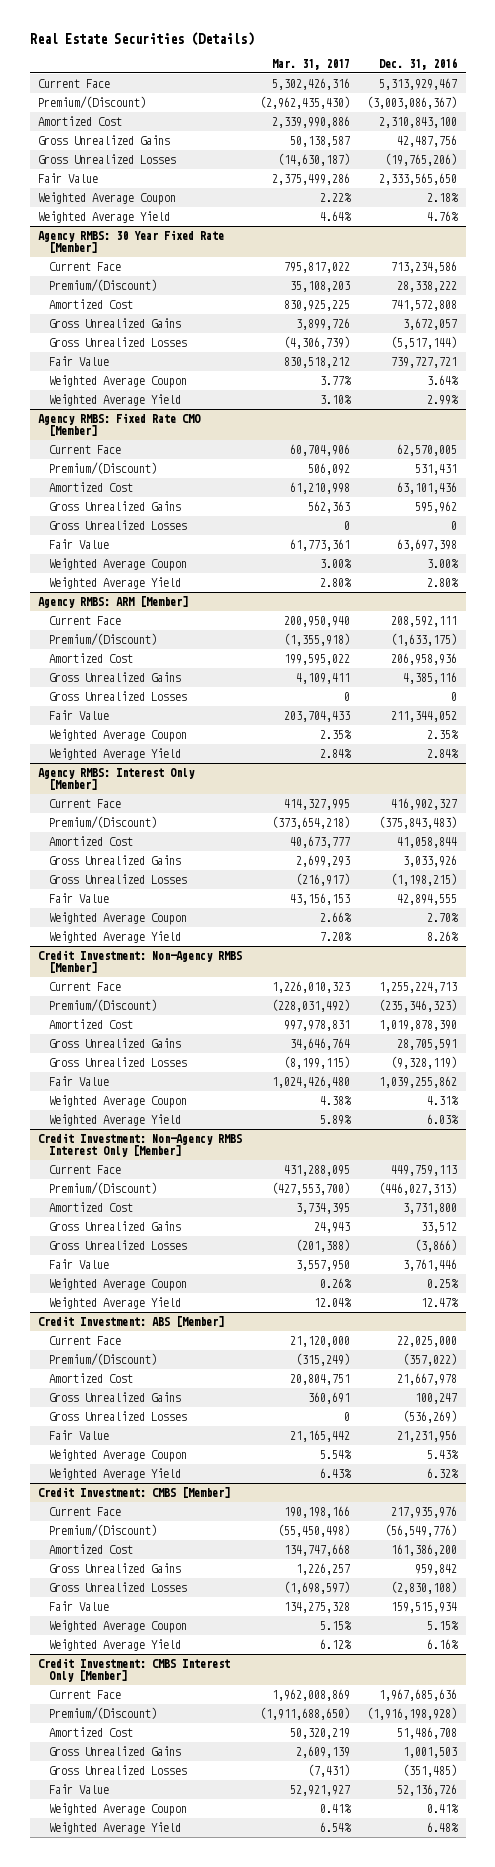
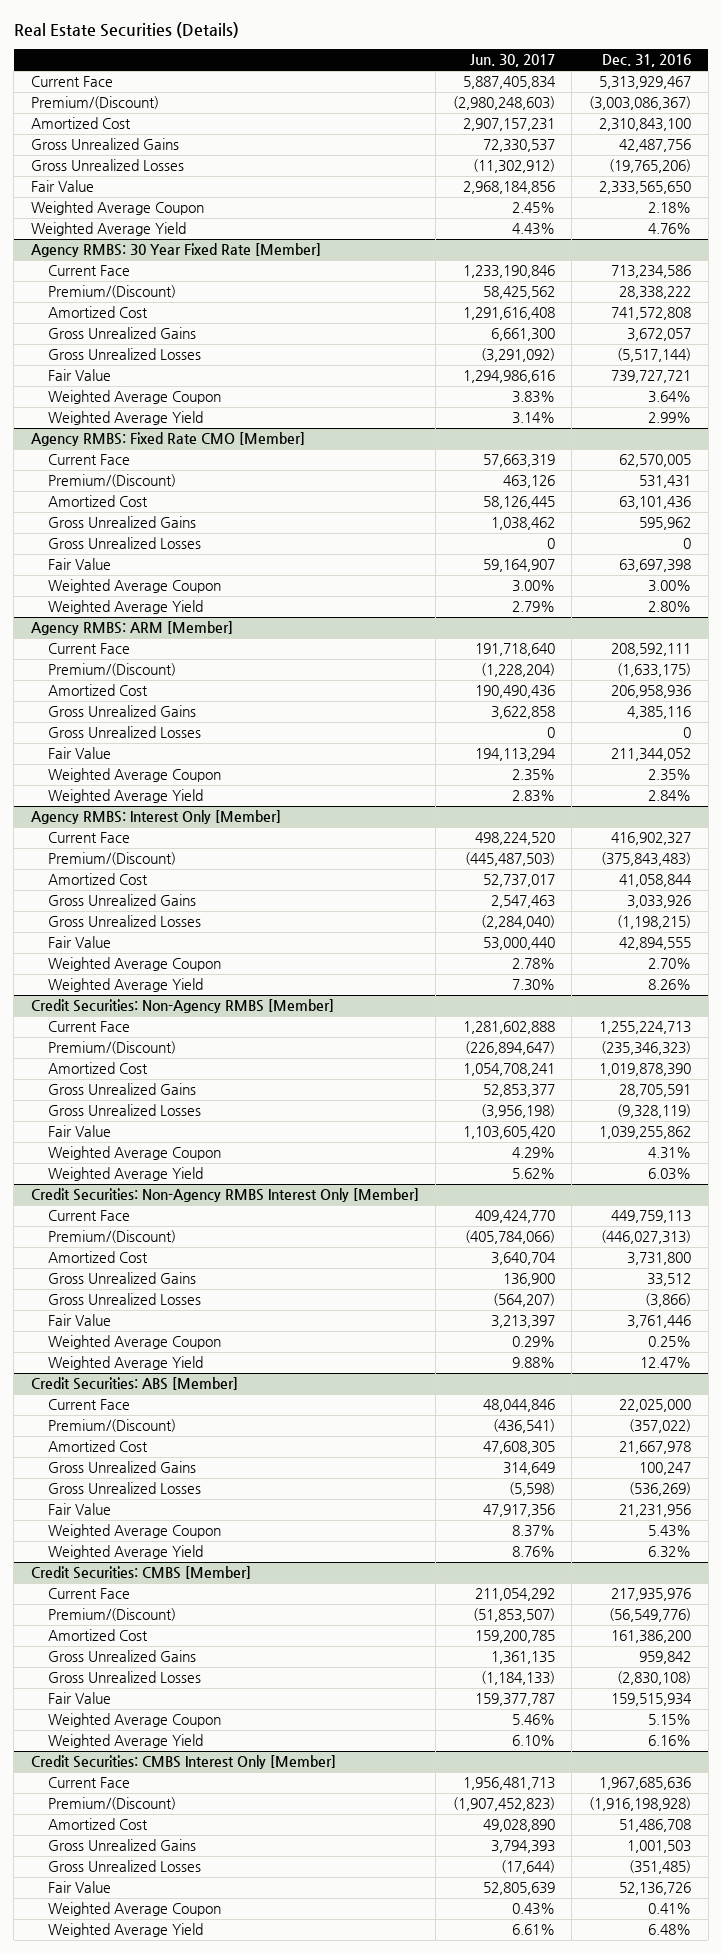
- | Mar. 31, 2017 | Dec. 31, 2016
+ | Jun. 30, 2017 | Dec. 31, 2016
- Credit Investment: Non-Agency RMBS [Member]
+ Credit Securities: Non-Agency RMBS [Member]
- Credit Investment: Non-Agency RMBS Interest Only [Member]
+ Credit Securities: Non-Agency RMBS Interest Only [Member]
- Credit Investment: ABS [Member]
+ Credit Securities: ABS [Member]
- Credit Investment: CMBS [Member]
+ Credit Securities: CMBS [Member]
- Credit Investment: CMBS Interest Only [Member]
+ Credit Securities: CMBS Interest Only [Member]

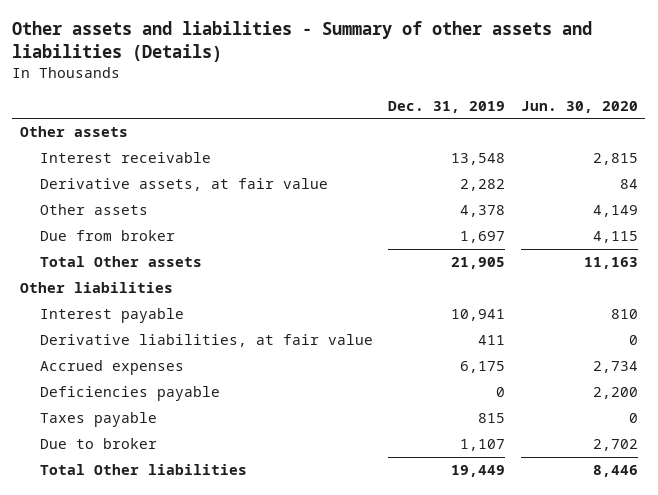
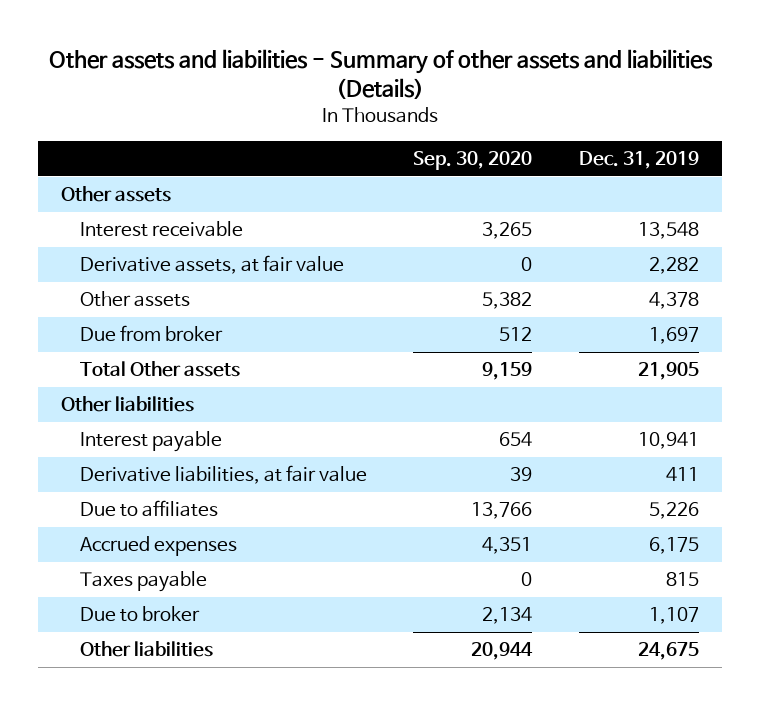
- | Dec. 31, 2019 | Jun. 30, 2020
+ | Sep. 30, 2020 | Dec. 31, 2019
+ Due to affiliates | 13,766 | 5,226
- Deficiencies payable | 0 | 2,200
- Total Other liabilities | 19,449 | 8,446
+ Other liabilities | 20,944 | 24,675

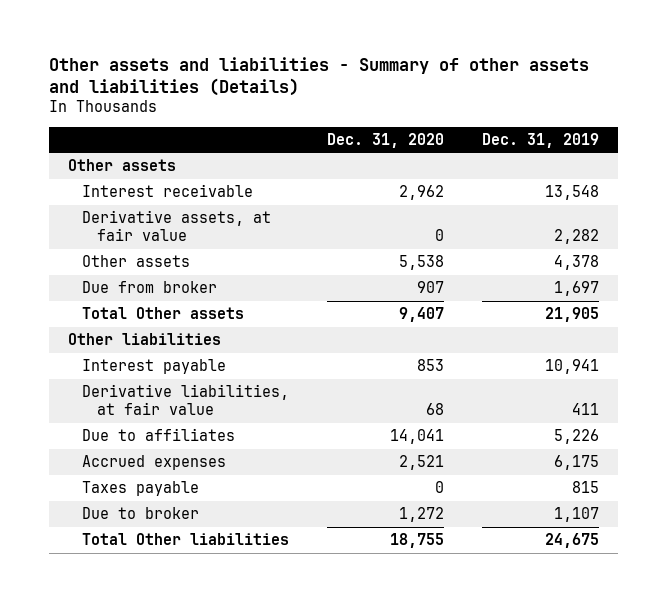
- | Sep. 30, 2020 | Dec. 31, 2019
+ | Dec. 31, 2020 | Dec. 31, 2019
- Other liabilities | 20,944 | 24,675
+ Total Other liabilities | 18,755 | 24,675

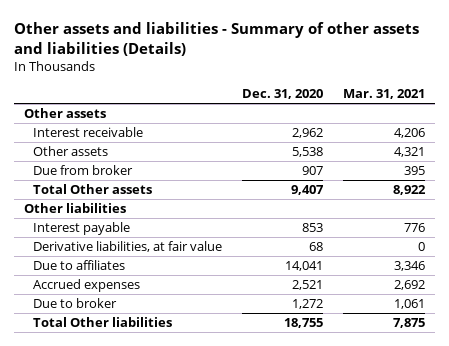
- | Dec. 31, 2020 | Dec. 31, 2019
+ | Dec. 31, 2020 | Mar. 31, 2021
- Derivative assets, at fair value | 0 | 2,282
- Taxes payable | 0 | 815

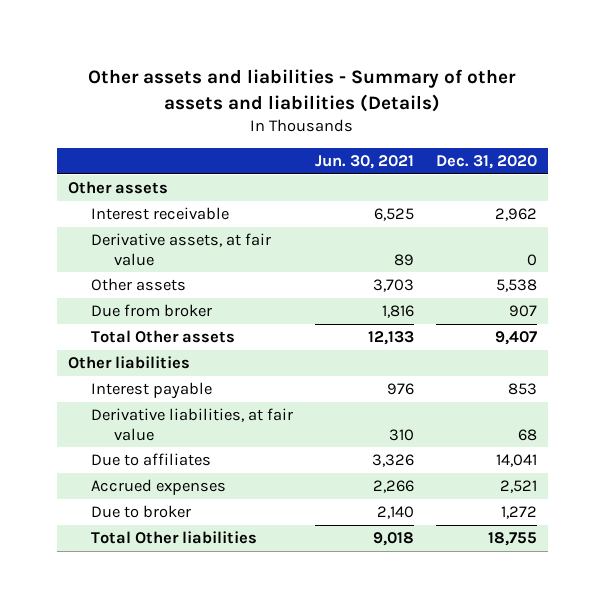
- | Dec. 31, 2020 | Mar. 31, 2021
+ | Jun. 30, 2021 | Dec. 31, 2020
+ Derivative assets, at fair value | 89 | 0

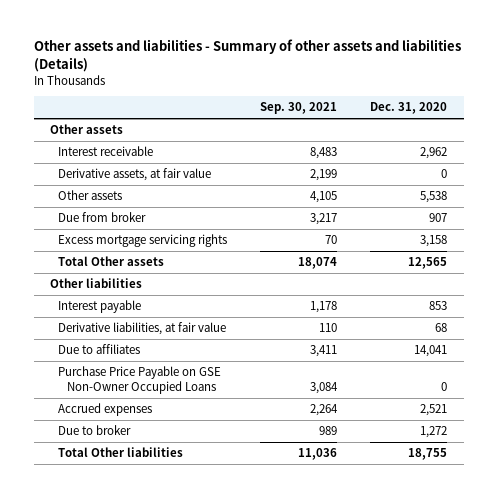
- | Jun. 30, 2021 | Dec. 31, 2020
+ | Sep. 30, 2021 | Dec. 31, 2020
- Total Other assets | 12,133 | 9,407
+ Excess mortgage servicing rights | 70 | 3,158
+ Total Other assets | 18,074 | 12,565
+ Purchase Price Payable on GSE Non-Owner Occupied Loans | 3,084 | 0

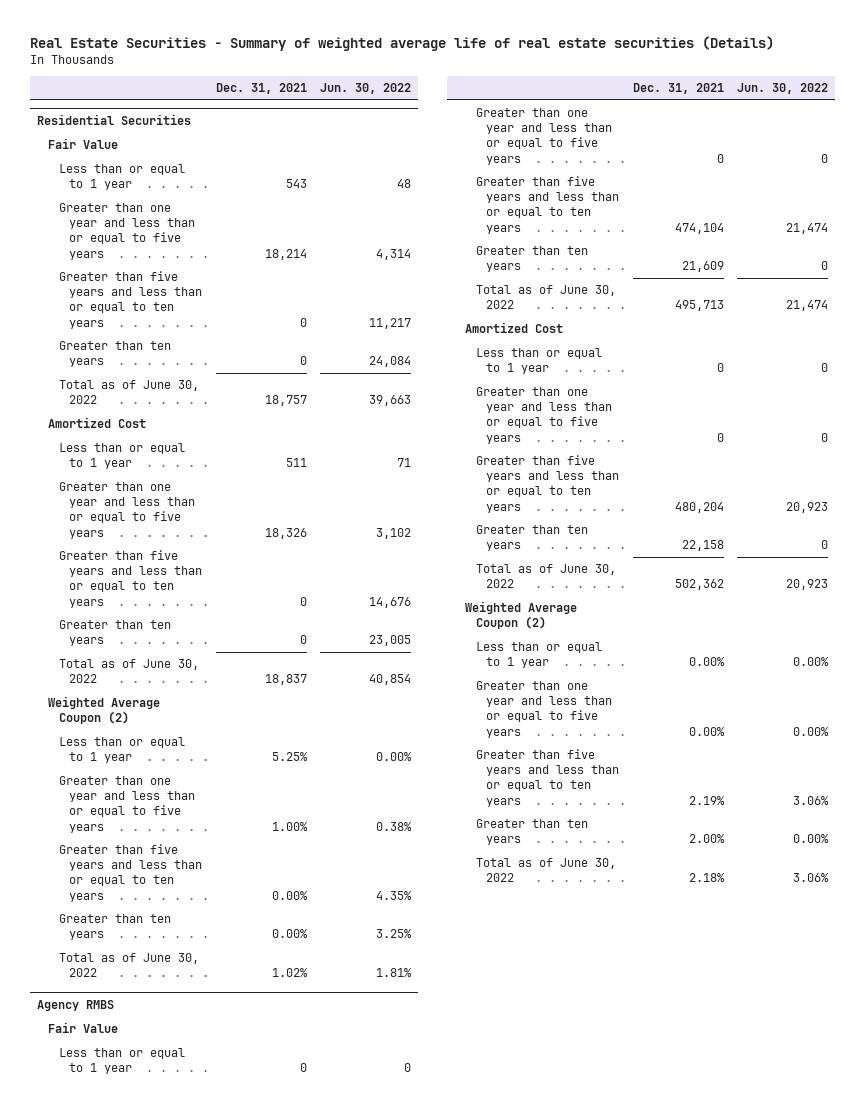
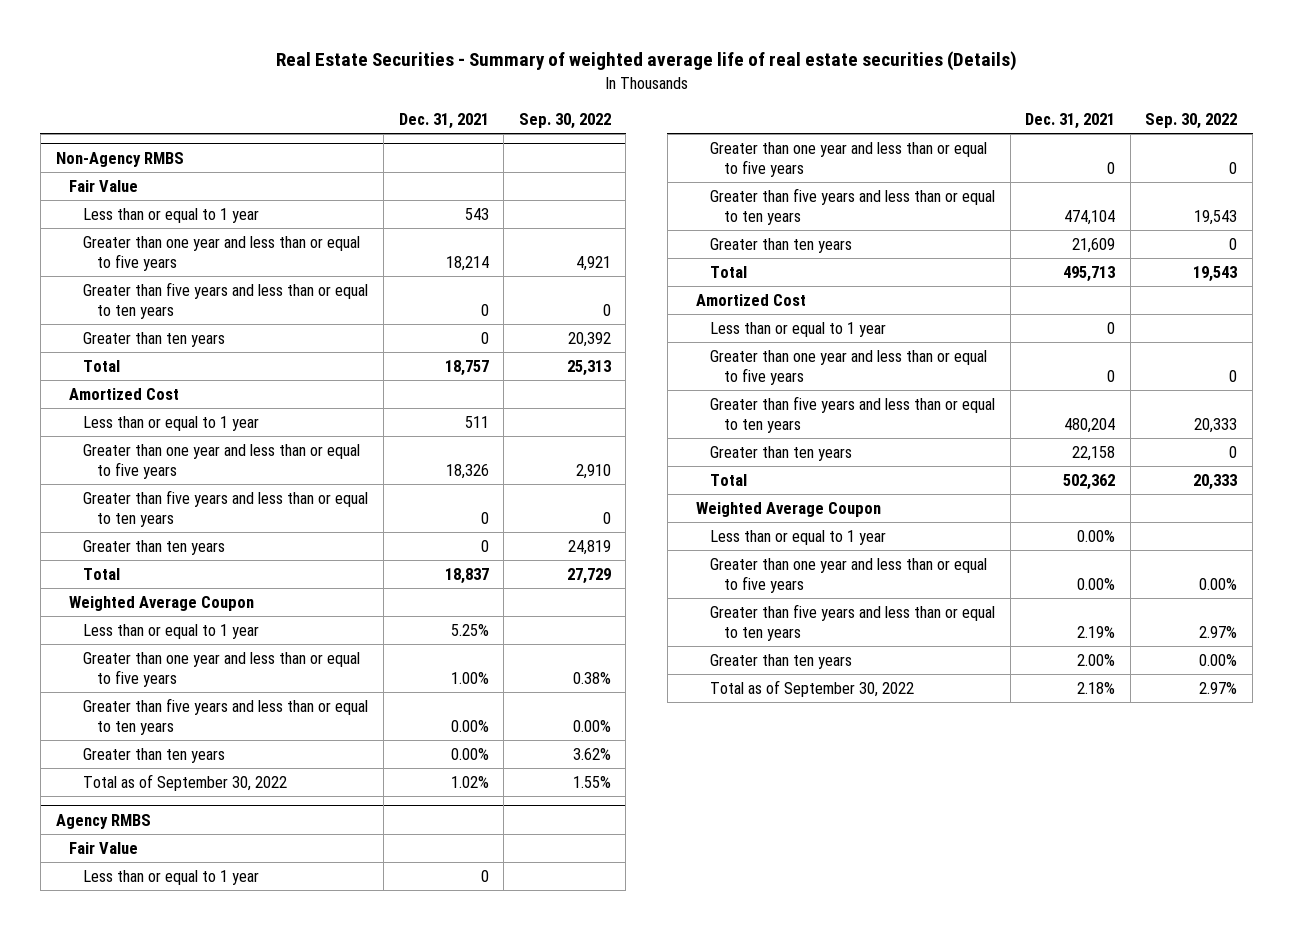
- | Dec. 31, 2021 | Jun. 30, 2022
+ | Dec. 31, 2021 | Sep. 30, 2022
- Residential Securities
+ Non-Agency RMBS
- Total as of June 30, 2022 | 18,757 | 39,663
+ Total | 18,757 | 25,313
- Total as of June 30, 2022 | 18,837 | 40,854
- Weighted Average Coupon (2)
+ Total | 18,837 | 27,729
+ Weighted Average Coupon
- Total as of June 30, 2022 | 1.02% | 1.81%
+ Total as of September 30, 2022 | 1.02% | 1.55%
@ Agency RMBS
- Total as of June 30, 2022 | 495,713 | 21,474
+ Total | 495,713 | 19,543
- Total as of June 30, 2022 | 502,362 | 20,923
- Weighted Average Coupon (2)
+ Total | 502,362 | 20,333
+ Weighted Average Coupon
- Total as of June 30, 2022 | 2.18% | 3.06%
+ Total as of September 30, 2022 | 2.18% | 2.97%

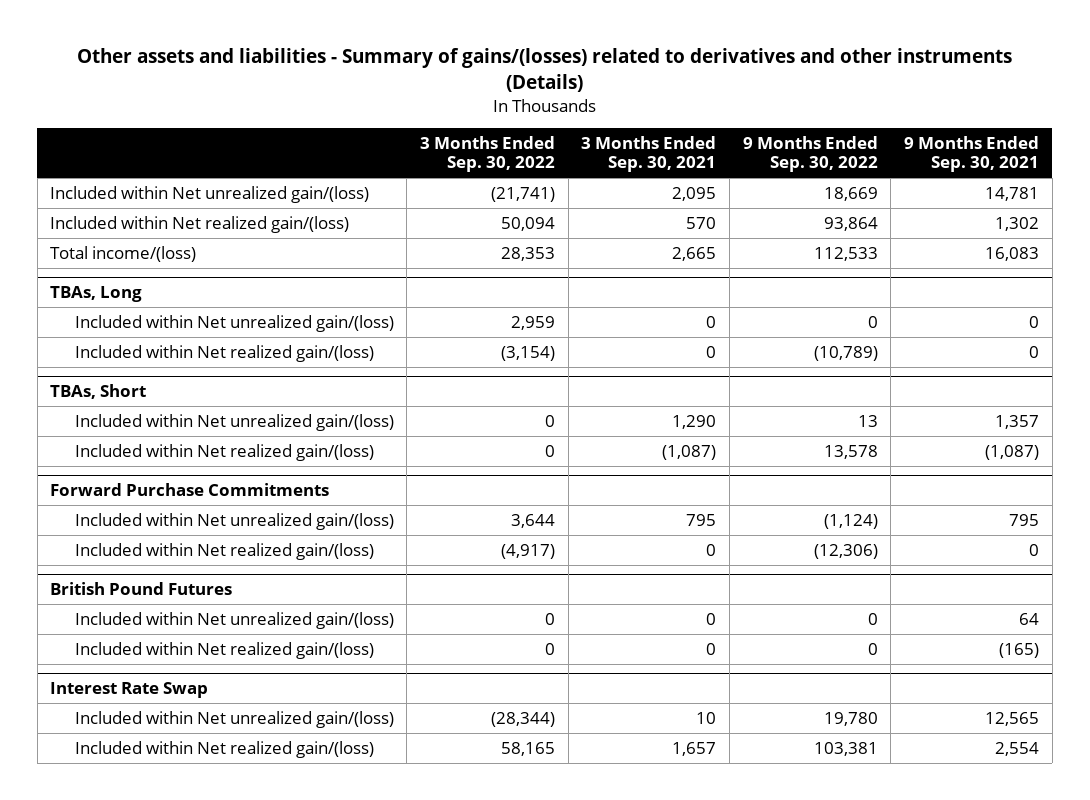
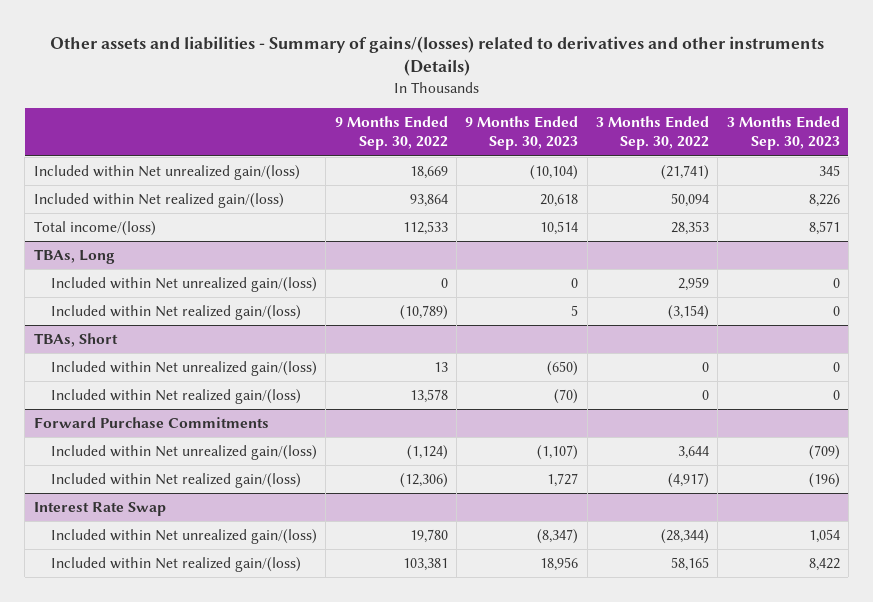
- | 3 Months Ended Sep. 30, 2022 | 3 Months Ended Sep. 30, 2021 | 9 Months Ended Sep. 30, 2022 | 9 Months Ended Sep. 30, 2021
+ | 9 Months Ended Sep. 30, 2022 | 9 Months Ended Sep. 30, 2023 | 3 Months Ended Sep. 30, 2022 | 3 Months Ended Sep. 30, 2023
- British Pound Futures
- Included within Net unrealized gain/(loss) | 0 | 0 | 0 | 64
- Included within Net realized gain/(loss) | 0 | 0 | 0 | (165)

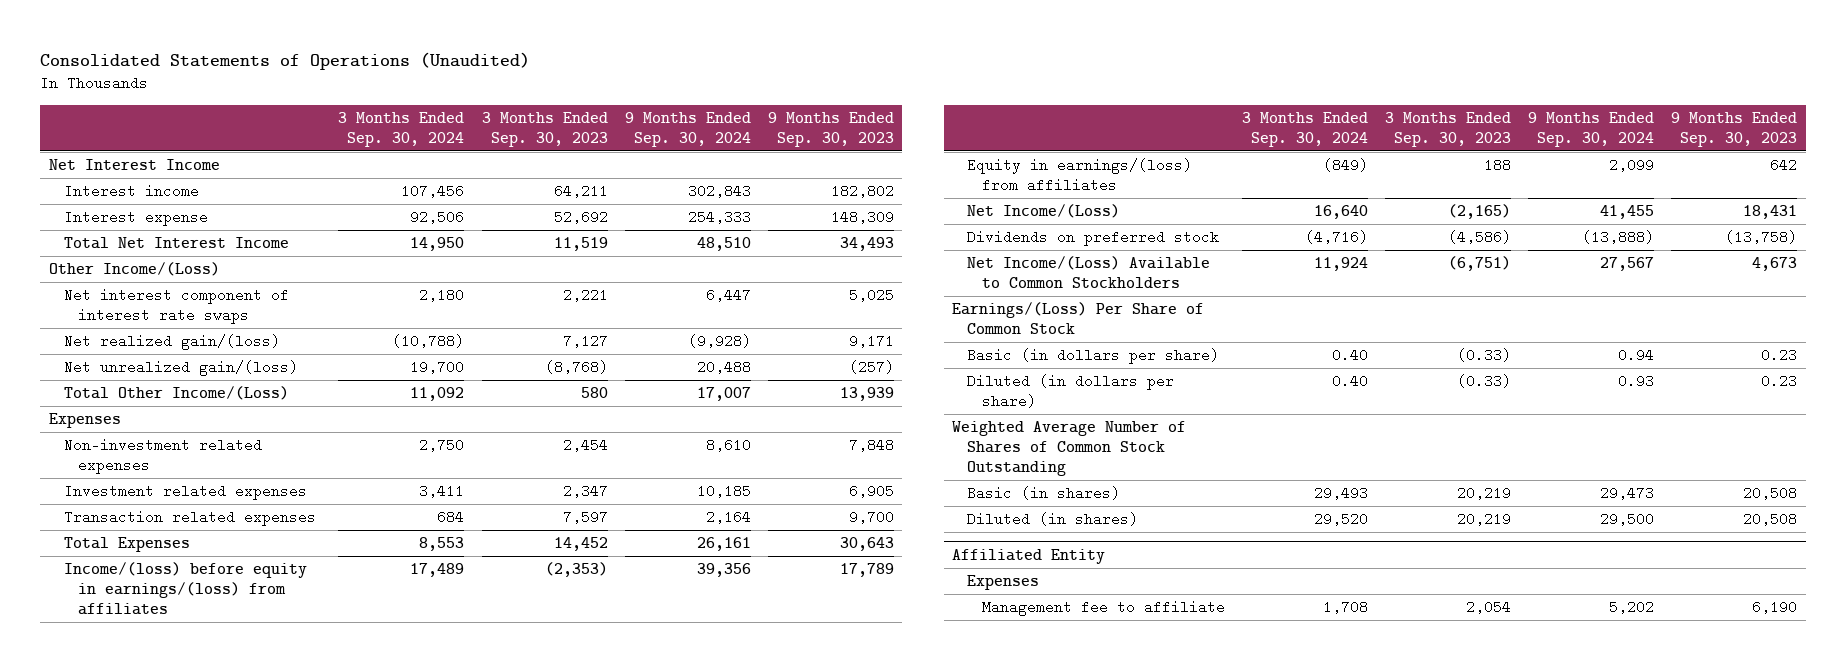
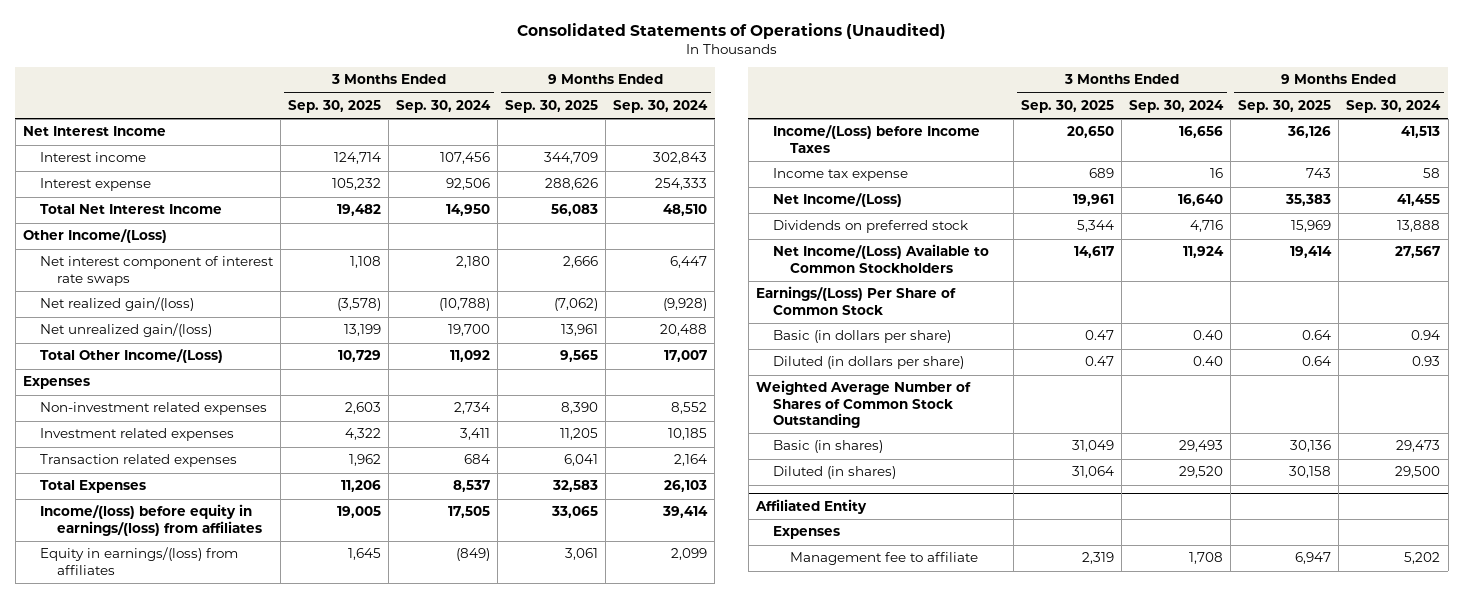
- | 3 Months Ended Sep. 30, 2024 | 3 Months Ended Sep. 30, 2023 | 9 Months Ended Sep. 30, 2024 | 9 Months Ended Sep. 30, 2023
+ | 3 Months Ended Sep. 30, 2025 | 3 Months Ended Sep. 30, 2024 | 9 Months Ended Sep. 30, 2025 | 9 Months Ended Sep. 30, 2024
- Non-investment related expenses | 2,750 | 2,454 | 8,610 | 7,848
+ Non-investment related expenses | 2,603 | 2,734 | 8,390 | 8,552
- Total Expenses | 8,553 | 14,452 | 26,161 | 30,643
- Income/(loss) before equity in earnings/(loss) from affiliates | 17,489 | (2,353) | 39,356 | 17,789
+ Total Expenses | 11,206 | 8,537 | 32,583 | 26,103
+ Income/(loss) before equity in earnings/(loss) from affiliates | 19,005 | 17,505 | 33,065 | 39,414
+ Income/(Loss) before Income Taxes | 20,650 | 16,656 | 36,126 | 41,513
+ Income tax expense | 689 | 16 | 743 | 58
- Dividends on preferred stock | (4,716) | (4,586) | (13,888) | (13,758)
+ Dividends on preferred stock | 5,344 | 4,716 | 15,969 | 13,888

